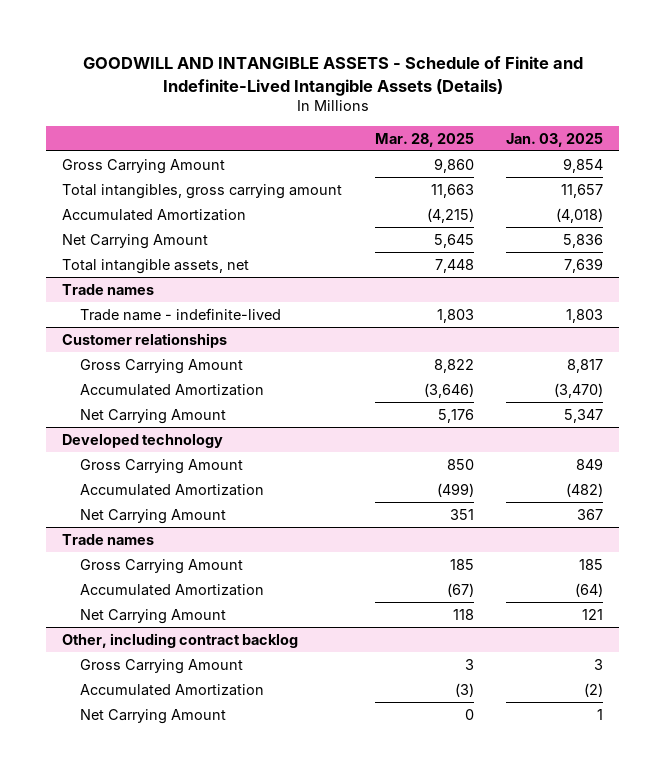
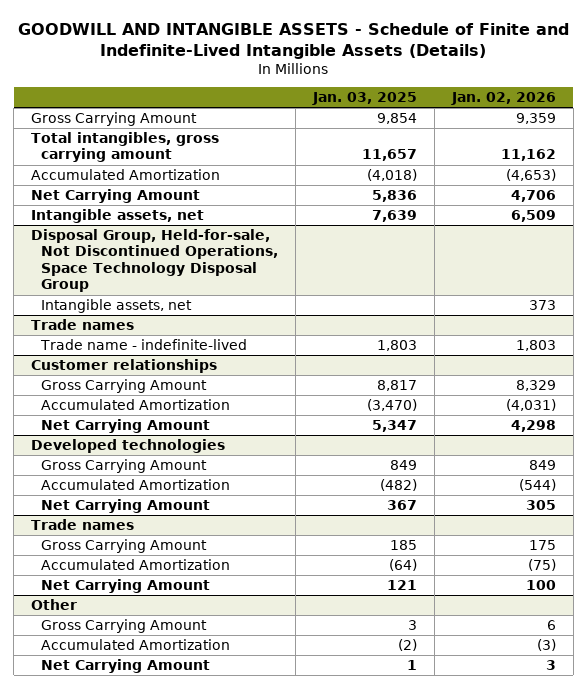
- | Mar. 28, 2025 | Jan. 03, 2025
+ | Jan. 03, 2025 | Jan. 02, 2026
- Total intangible assets, net | 7,448 | 7,639
+ Intangible assets, net | 7,639 | 6,509
+ Disposal Group, Held-for-sale, Not Discontinued Operations, Space Technology Disposal Group
+ Intangible assets, net | | 373
- Developed technology
+ Developed technologies
- Other, including contract backlog
+ Other

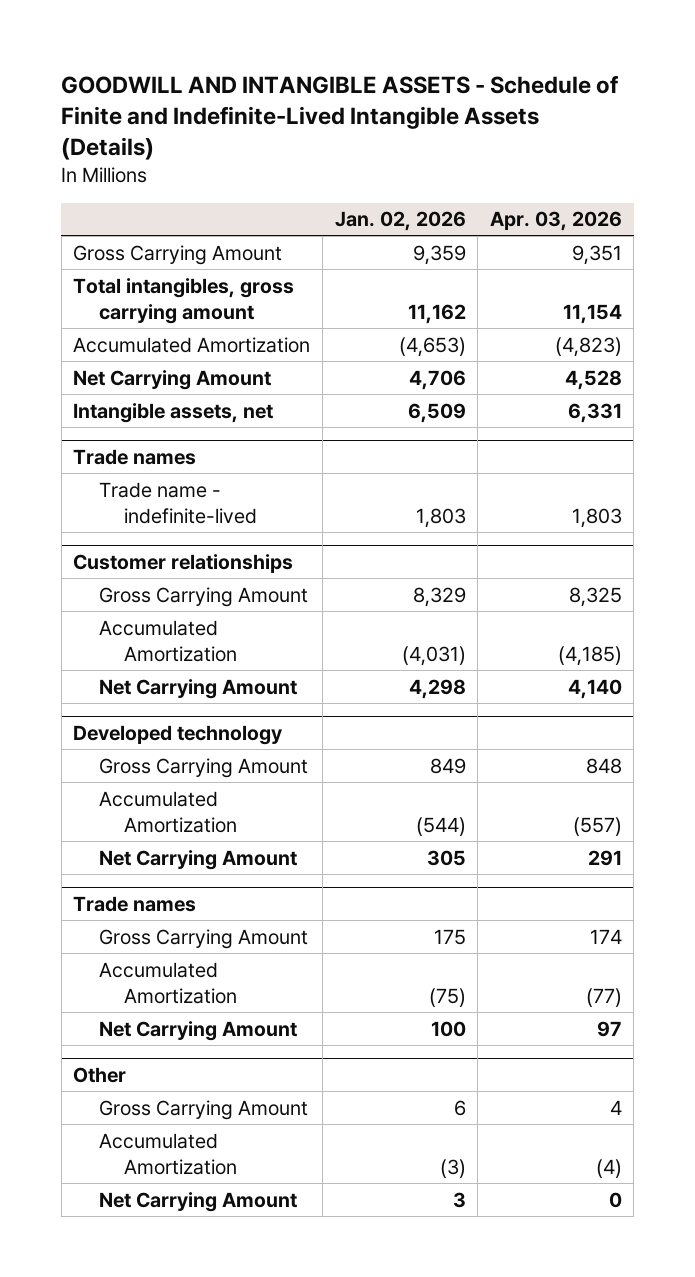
- | Jan. 03, 2025 | Jan. 02, 2026
+ | Jan. 02, 2026 | Apr. 03, 2026
- Disposal Group, Held-for-sale, Not Discontinued Operations, Space Technology Disposal Group
- Intangible assets, net | | 373
- Developed technologies
+ Developed technology

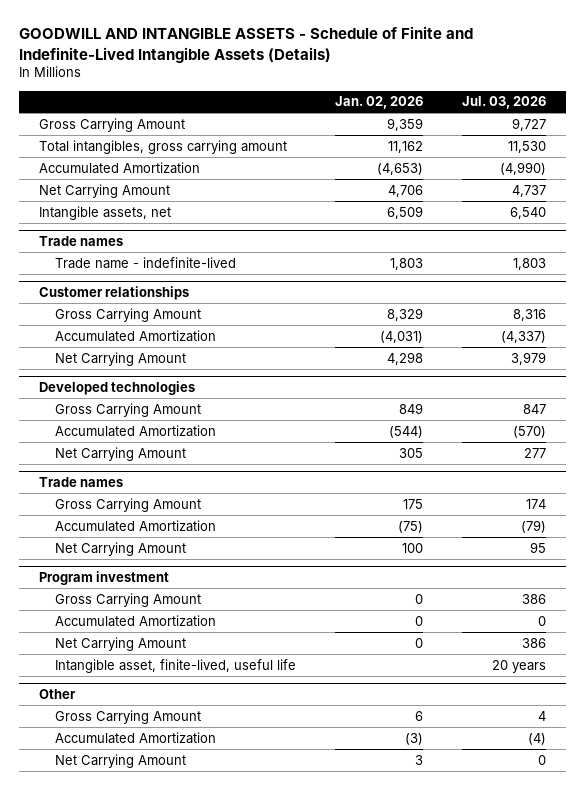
- | Jan. 02, 2026 | Apr. 03, 2026
+ | Jan. 02, 2026 | Jul. 03, 2026
- Developed technology
+ Developed technologies
+ Program investment
+ Gross Carrying Amount | 0 | 386
+ Accumulated Amortization | 0 | 0
+ Net Carrying Amount | 0 | 386
+ Intangible asset, finite-lived, useful life | | 20 years

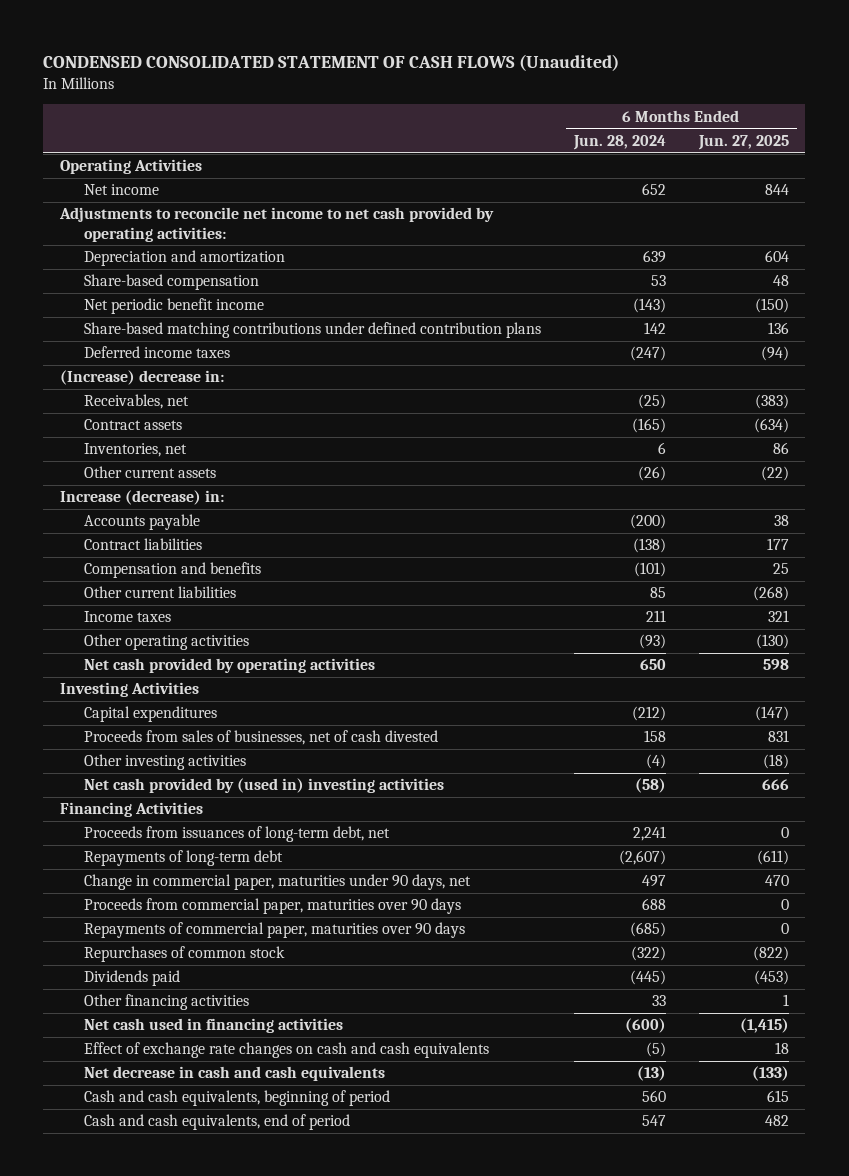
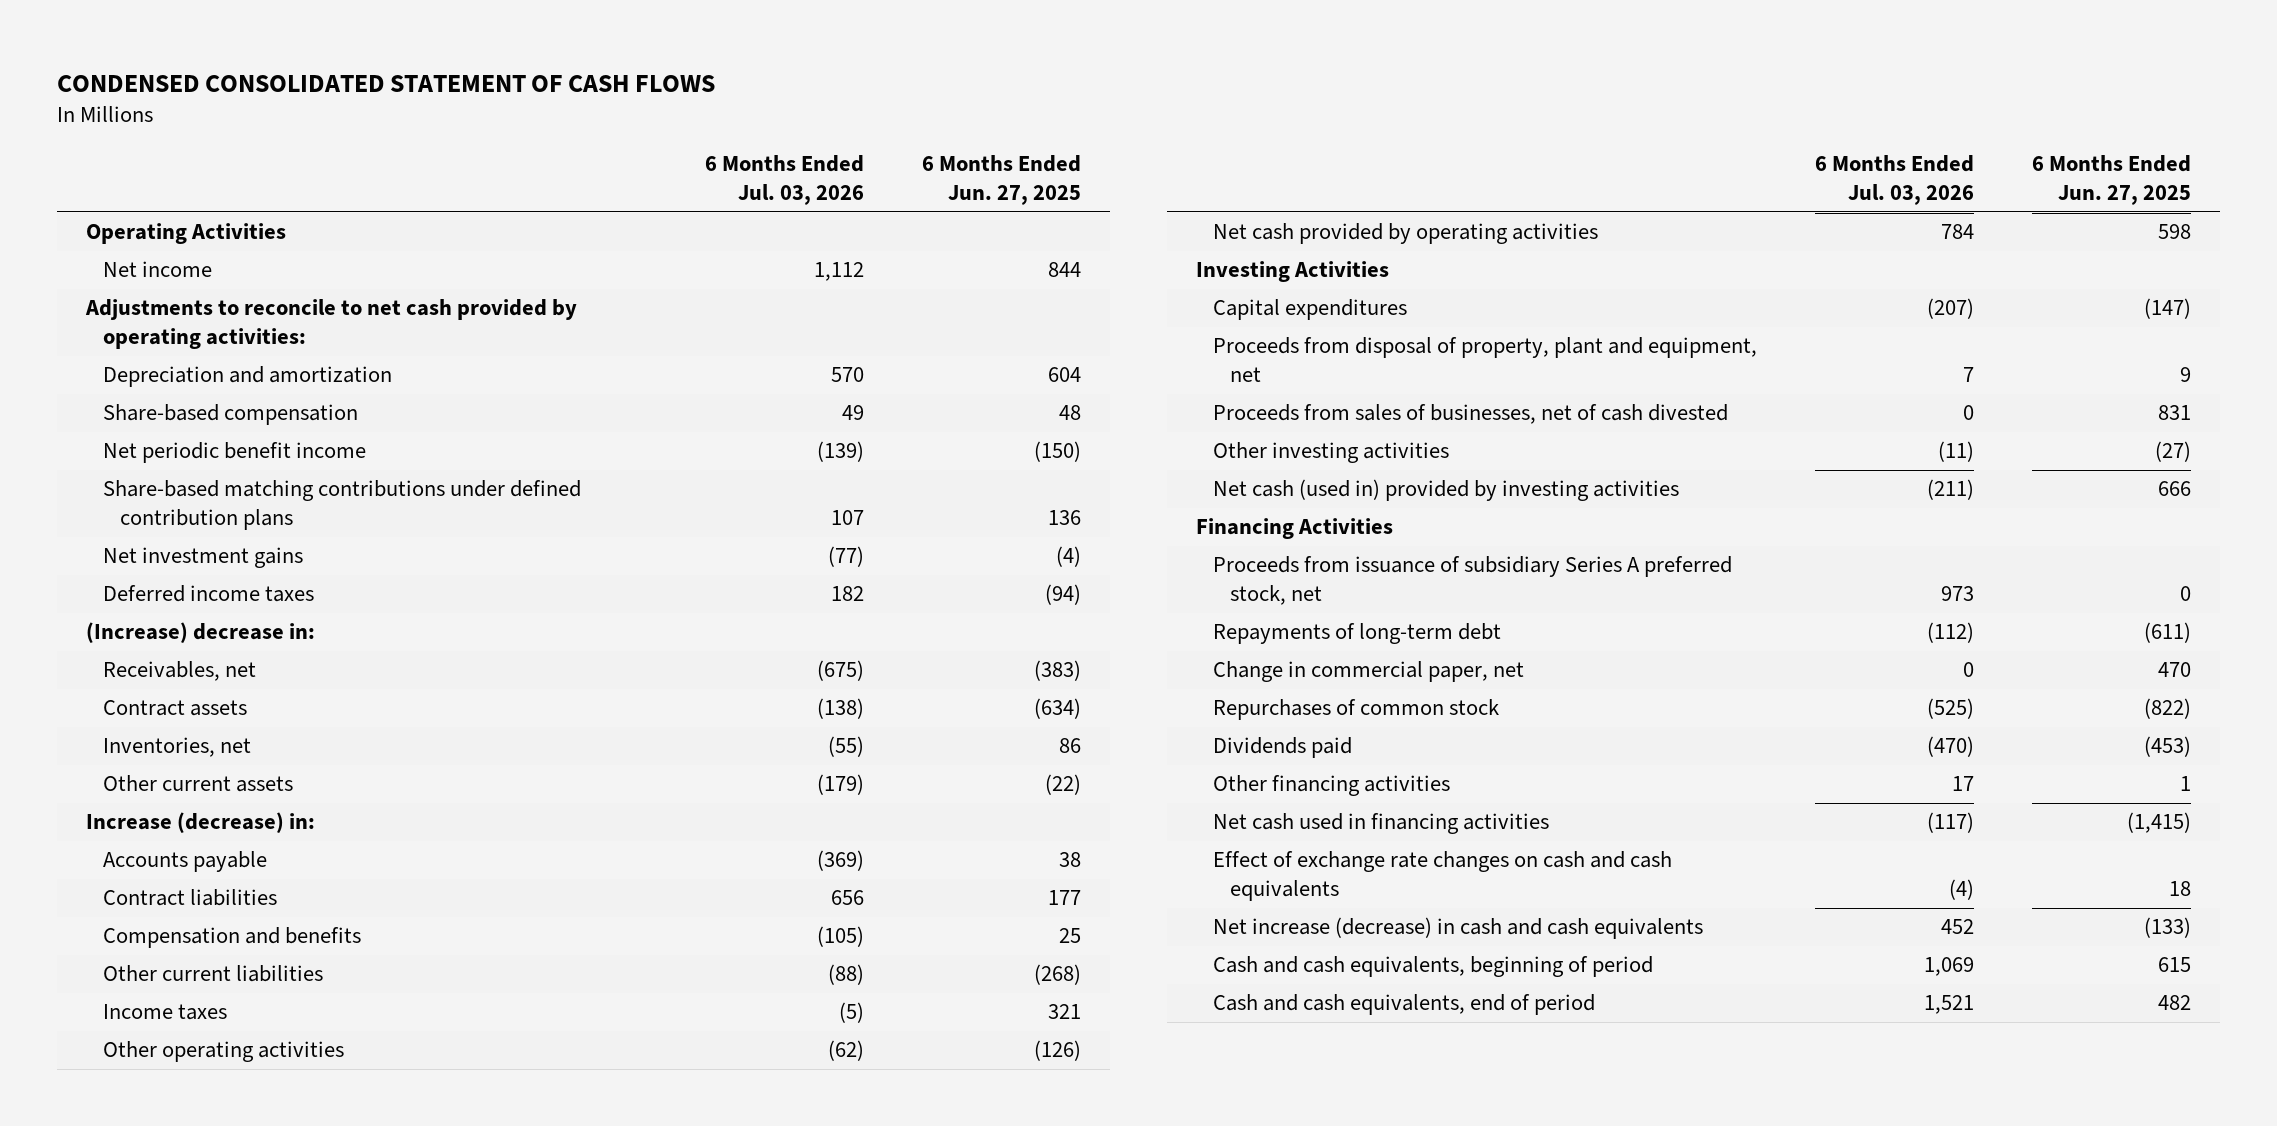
- CONDENSED CONSOLIDATED STATEMENT OF CASH FLOWS (Unaudited)
+ CONDENSED CONSOLIDATED STATEMENT OF CASH FLOWS
- | 6 Months Ended Jun. 28, 2024 | 6 Months Ended Jun. 27, 2025
+ | 6 Months Ended Jul. 03, 2026 | 6 Months Ended Jun. 27, 2025
- Adjustments to reconcile net income to net cash provided by operating activities:
+ Adjustments to reconcile to net cash provided by operating activities:
+ Net investment gains | (77) | (4)
- Other operating activities | (93) | (130)
+ Other operating activities | (62) | (126)
+ Proceeds from disposal of property, plant and equipment, net | 7 | 9
- Other investing activities | (4) | (18)
- Net cash provided by (used in) investing activities | (58) | 666
+ Other investing activities | (11) | (27)
+ Net cash (used in) provided by investing activities | (211) | 666
- Proceeds from issuances of long-term debt, net | 2,241 | 0
+ Proceeds from issuance of subsidiary Series A preferred stock, net | 973 | 0
- Change in commercial paper, maturities under 90 days, net | 497 | 470
- Proceeds from commercial paper, maturities over 90 days | 688 | 0
- Repayments of commercial paper, maturities over 90 days | (685) | 0
+ Change in commercial paper, net | 0 | 470
- Net decrease in cash and cash equivalents | (13) | (133)
+ Net increase (decrease) in cash and cash equivalents | 452 | (133)

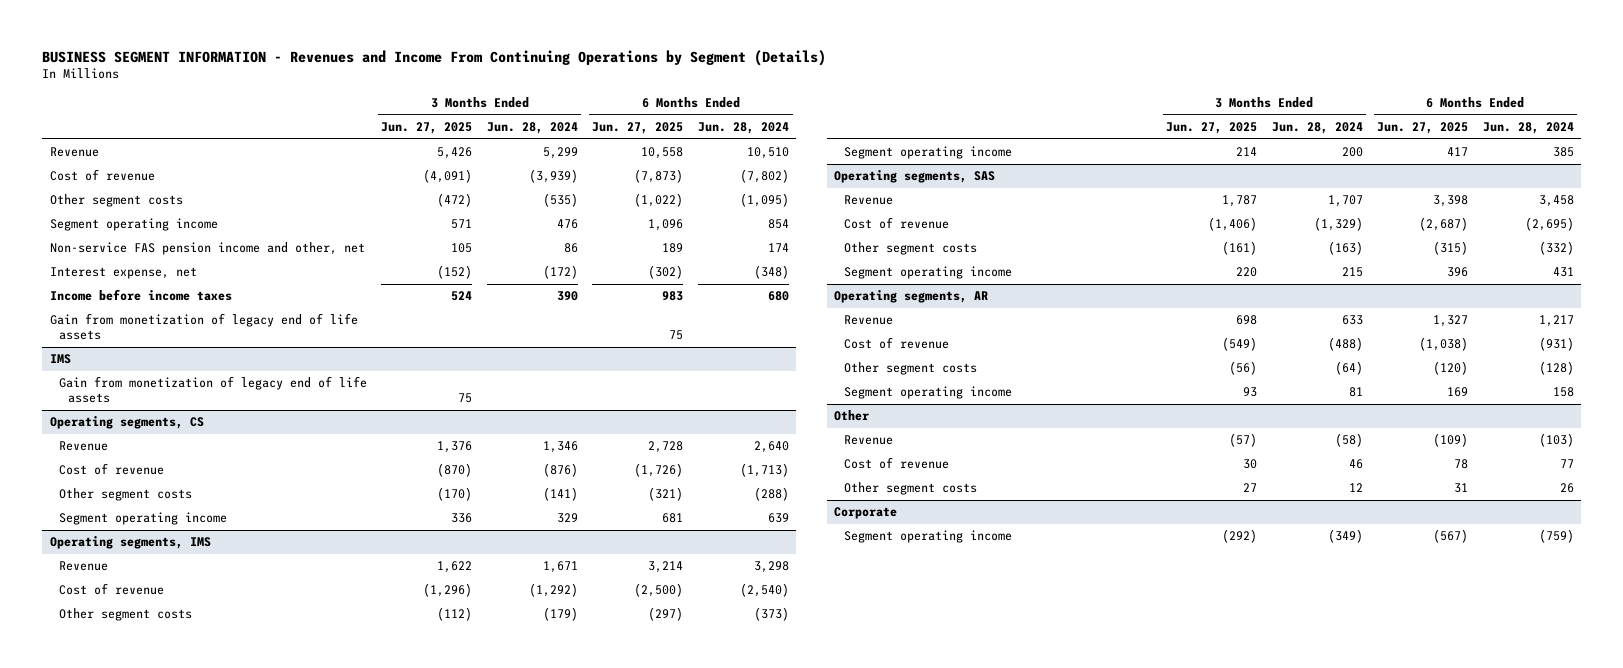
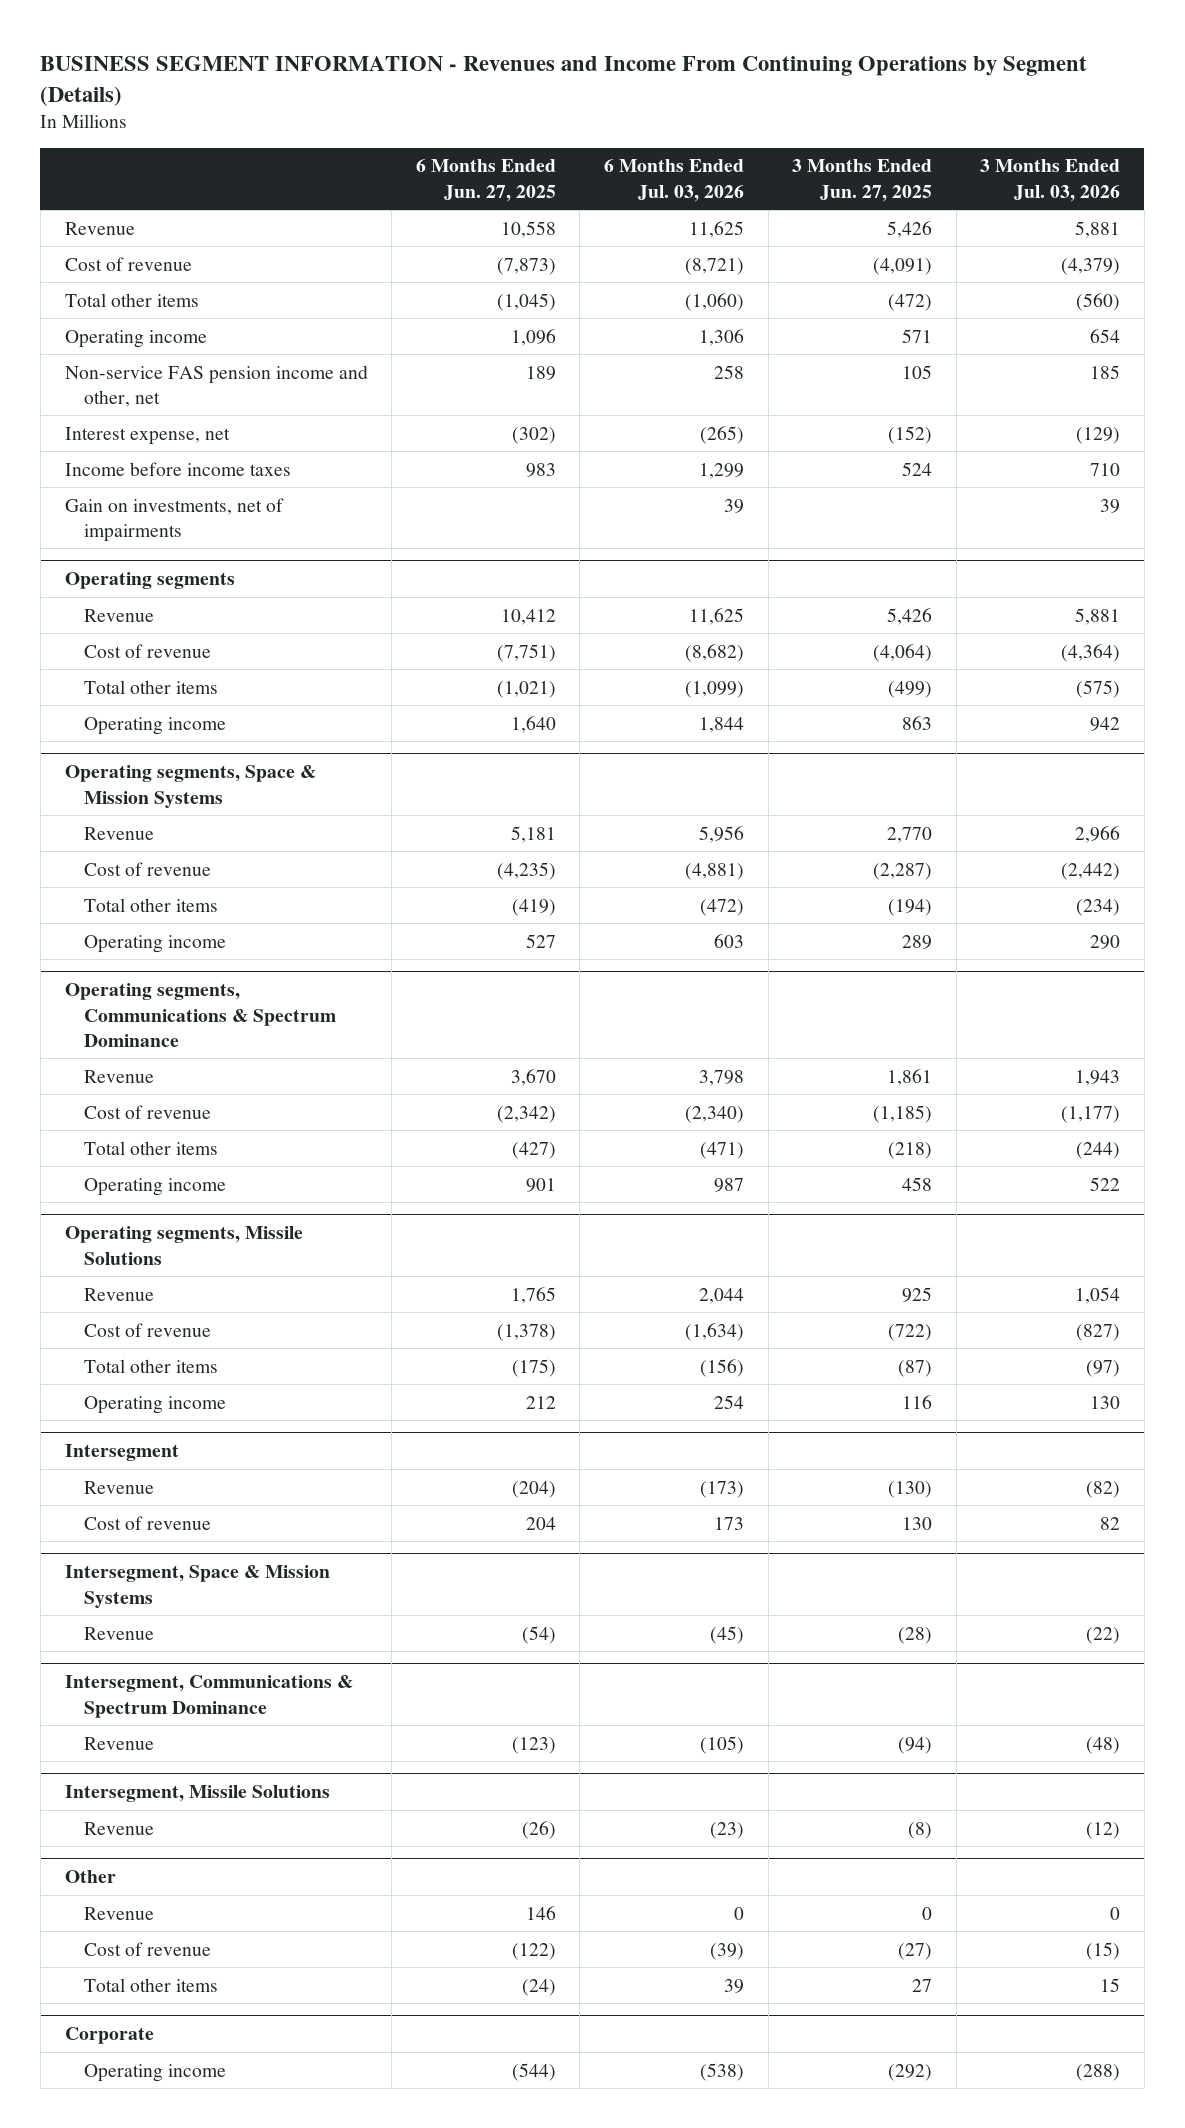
- | 3 Months Ended Jun. 27, 2025 | 3 Months Ended Jun. 28, 2024 | 6 Months Ended Jun. 27, 2025 | 6 Months Ended Jun. 28, 2024
+ | 6 Months Ended Jun. 27, 2025 | 6 Months Ended Jul. 03, 2026 | 3 Months Ended Jun. 27, 2025 | 3 Months Ended Jul. 03, 2026
- Other segment costs | (472) | (535) | (1,022) | (1,095)
- Segment operating income | 571 | 476 | 1,096 | 854
+ Total other items | (1,045) | (1,060) | (472) | (560)
+ Operating income | 1,096 | 1,306 | 571 | 654
- Gain from monetization of legacy end of life assets | | | 75 |
- IMS
- Gain from monetization of legacy end of life assets | 75 | | |
- Operating segments, CS
- Revenue | 1,376 | 1,346 | 2,728 | 2,640
- Cost of revenue | (870) | (876) | (1,726) | (1,713)
- Other segment costs | (170) | (141) | (321) | (288)
- Segment operating income | 336 | 329 | 681 | 639
- Operating segments, IMS
- Revenue | 1,622 | 1,671 | 3,214 | 3,298
- Cost of revenue | (1,296) | (1,292) | (2,500) | (2,540)
- Other segment costs | (112) | (179) | (297) | (373)
- Segment operating income | 214 | 200 | 417 | 385
- Operating segments, SAS
- Revenue | 1,787 | 1,707 | 3,398 | 3,458
- Cost of revenue | (1,406) | (1,329) | (2,687) | (2,695)
- Other segment costs | (161) | (163) | (315) | (332)
- Segment operating income | 220 | 215 | 396 | 431
- Operating segments, AR
- Revenue | 698 | 633 | 1,327 | 1,217
- Cost of revenue | (549) | (488) | (1,038) | (931)
- Other segment costs | (56) | (64) | (120) | (128)
- Segment operating income | 93 | 81 | 169 | 158
+ Gain on investments, net of impairments | | 39 | | 39
+ Operating segments
+ Revenue | 10,412 | 11,625 | 5,426 | 5,881
+ Cost of revenue | (7,751) | (8,682) | (4,064) | (4,364)
+ Total other items | (1,021) | (1,099) | (499) | (575)
+ Operating income | 1,640 | 1,844 | 863 | 942
+ Operating segments, Space & Mission Systems
+ Revenue | 5,181 | 5,956 | 2,770 | 2,966
+ Cost of revenue | (4,235) | (4,881) | (2,287) | (2,442)
+ Total other items | (419) | (472) | (194) | (234)
+ Operating income | 527 | 603 | 289 | 290
+ Operating segments, Communications & Spectrum Dominance
+ Revenue | 3,670 | 3,798 | 1,861 | 1,943
+ Cost of revenue | (2,342) | (2,340) | (1,185) | (1,177)
+ Total other items | (427) | (471) | (218) | (244)
+ Operating income | 901 | 987 | 458 | 522
+ Operating segments, Missile Solutions
+ Revenue | 1,765 | 2,044 | 925 | 1,054
+ Cost of revenue | (1,378) | (1,634) | (722) | (827)
+ Total other items | (175) | (156) | (87) | (97)
+ Operating income | 212 | 254 | 116 | 130
+ Intersegment
+ Revenue | (204) | (173) | (130) | (82)
+ Cost of revenue | 204 | 173 | 130 | 82
+ Intersegment, Space & Mission Systems
+ Revenue | (54) | (45) | (28) | (22)
+ Intersegment, Communications & Spectrum Dominance
+ Revenue | (123) | (105) | (94) | (48)
+ Intersegment, Missile Solutions
+ Revenue | (26) | (23) | (8) | (12)
@ Other
- Revenue | (57) | (58) | (109) | (103)
- Cost of revenue | 30 | 46 | 78 | 77
- Other segment costs | 27 | 12 | 31 | 26
+ Revenue | 146 | 0 | 0 | 0
+ Cost of revenue | (122) | (39) | (27) | (15)
+ Total other items | (24) | 39 | 27 | 15
@ Corporate
- Segment operating income | (292) | (349) | (567) | (759)
+ Operating income | (544) | (538) | (292) | (288)

